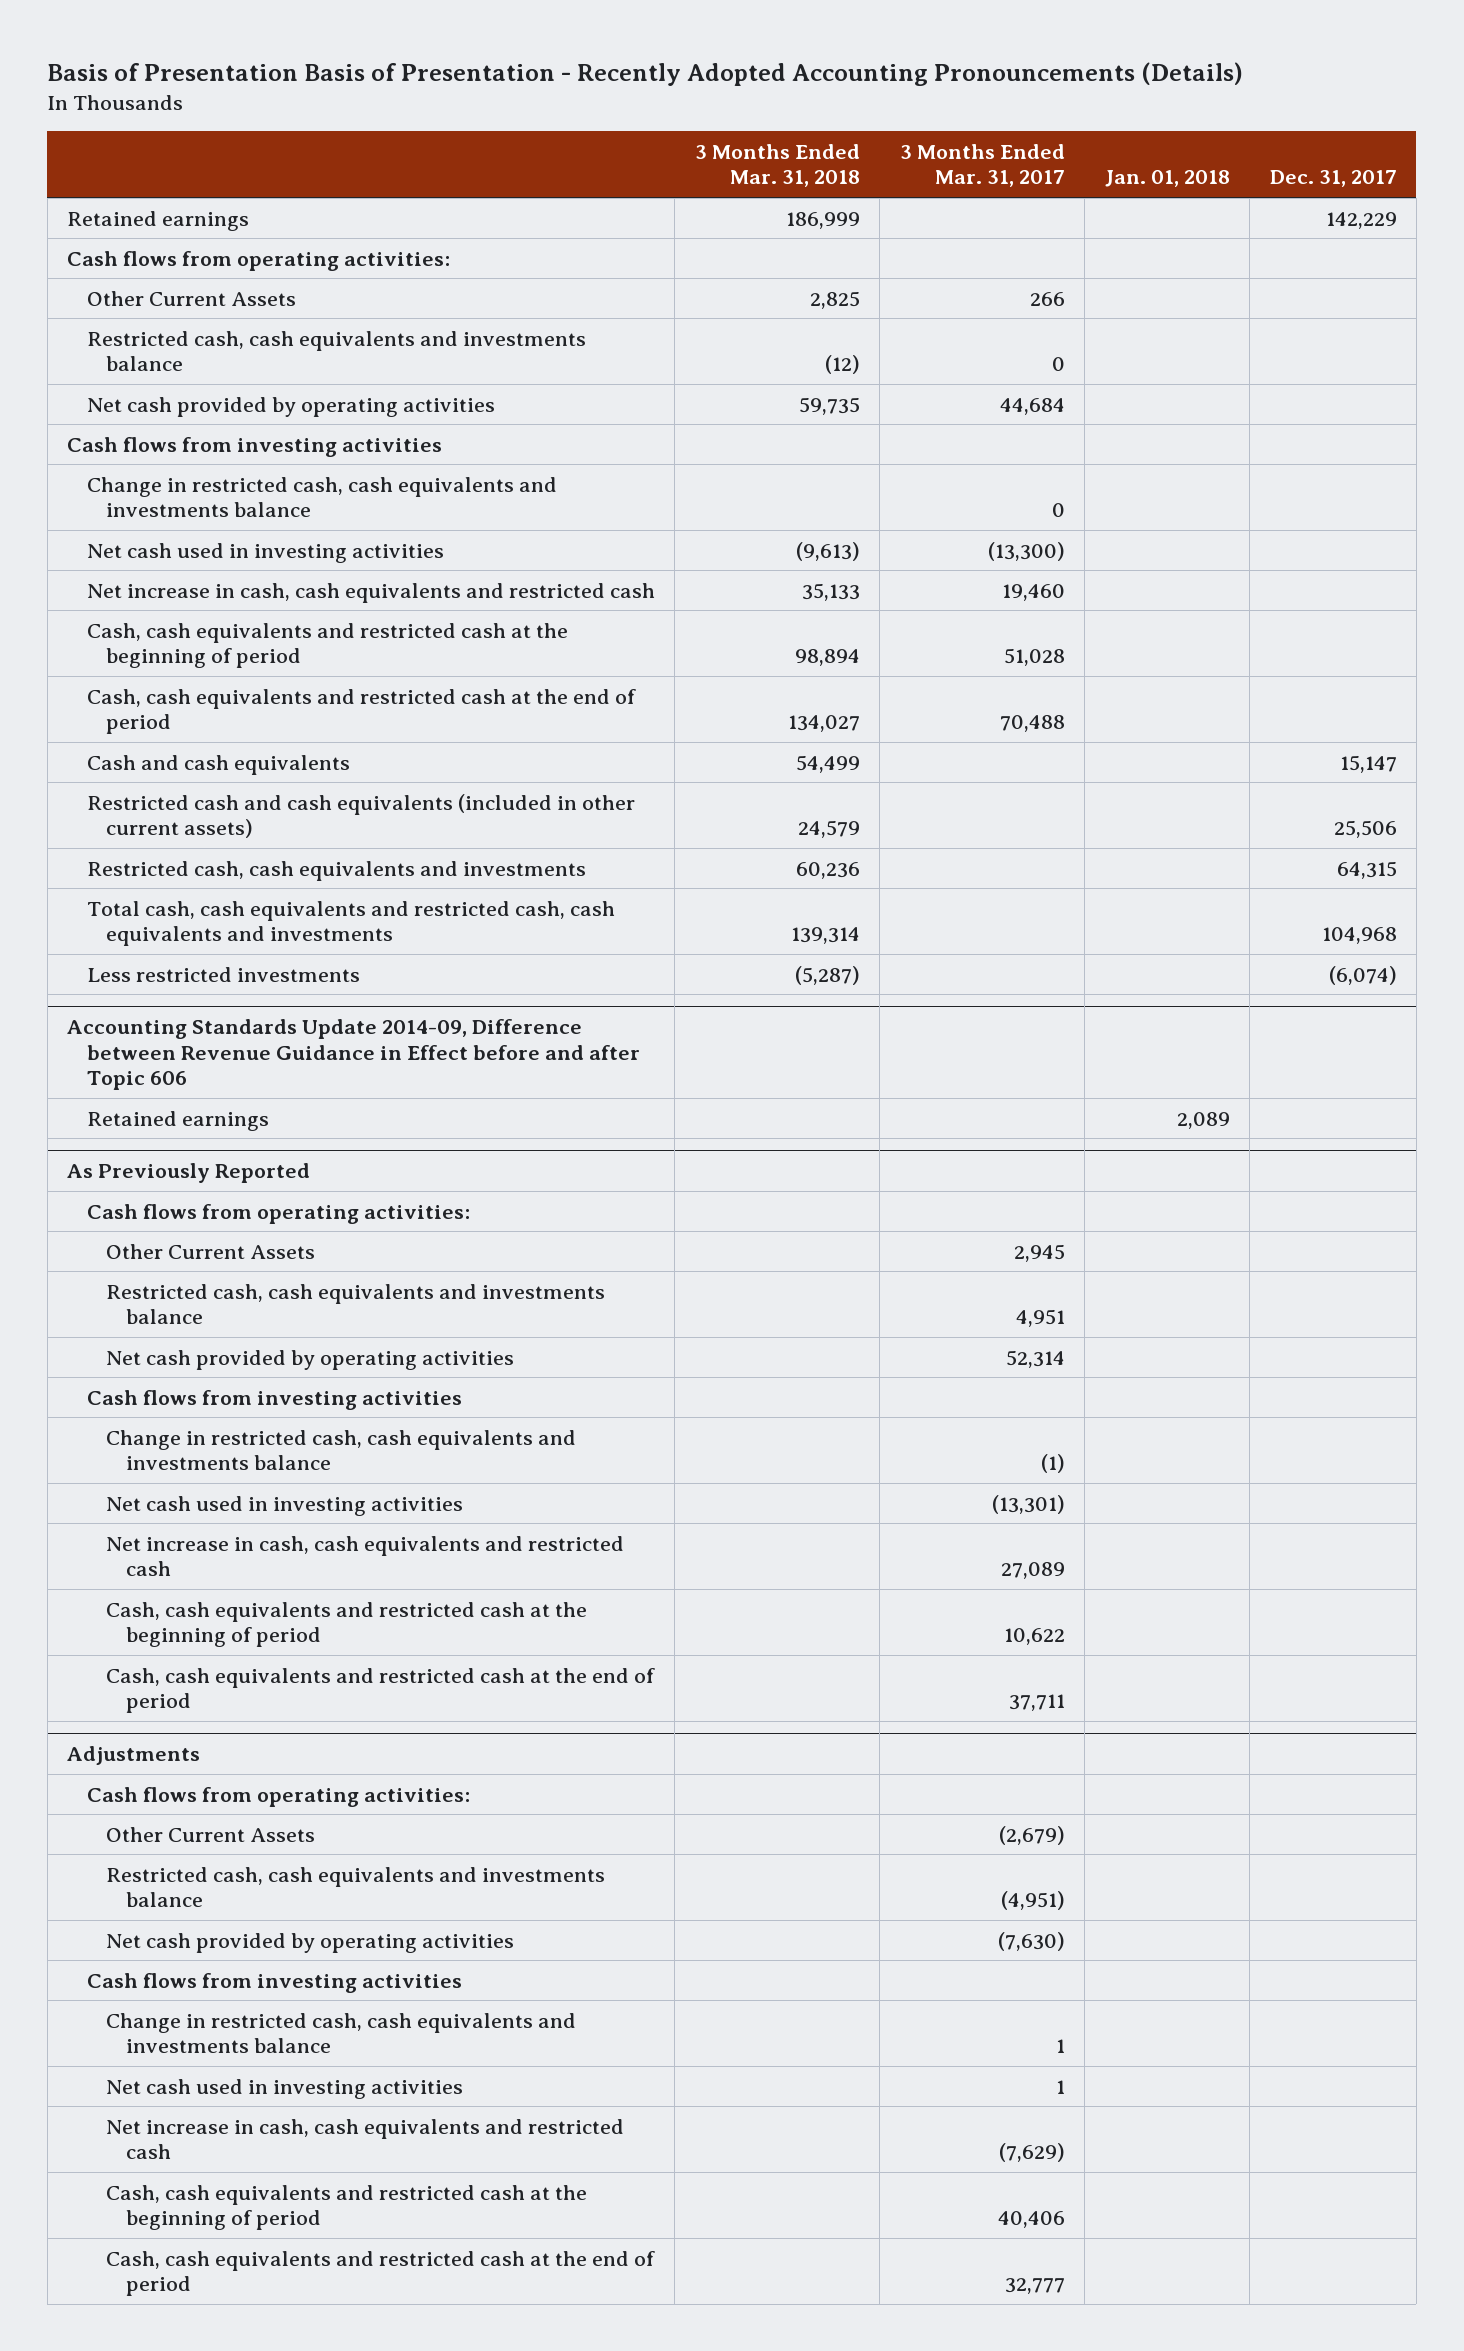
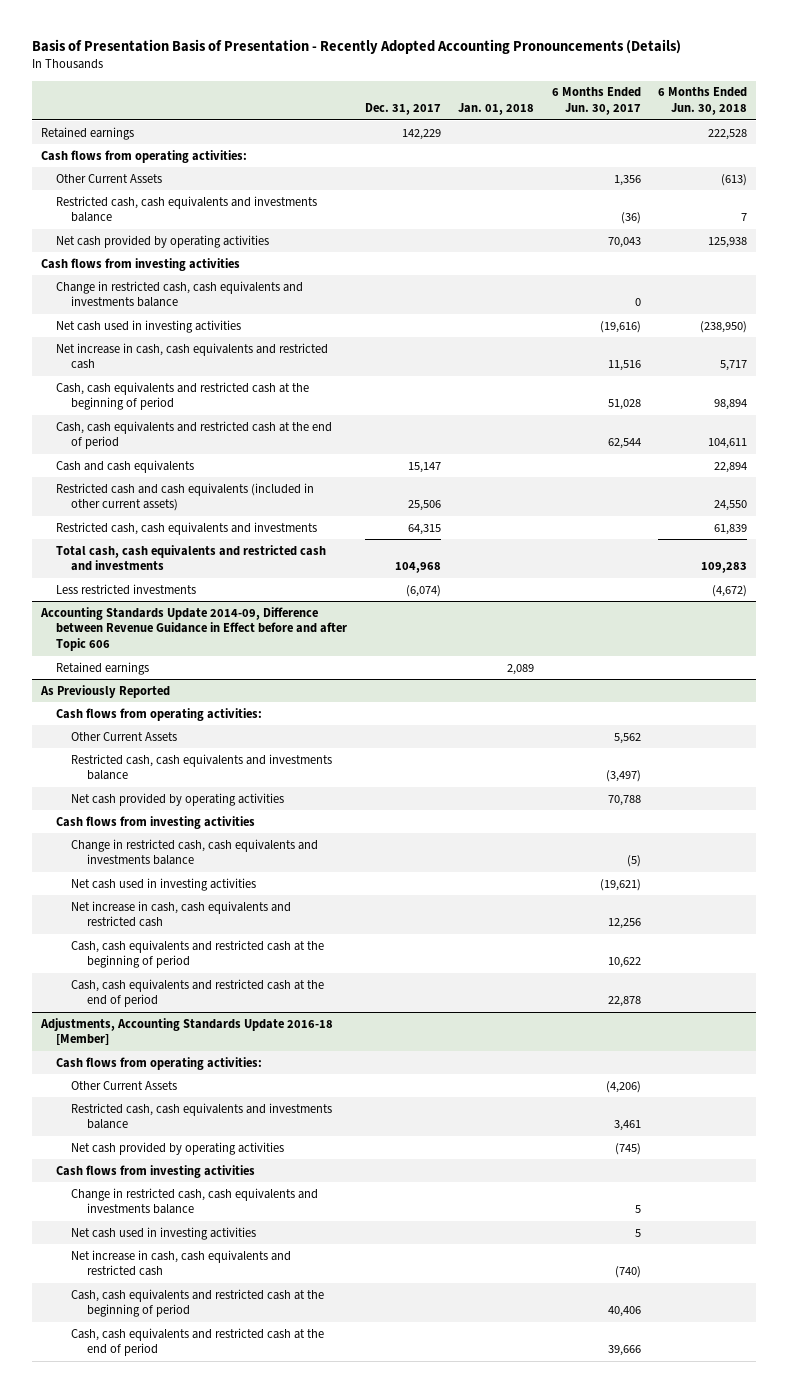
- | 3 Months Ended Mar. 31, 2018 | 3 Months Ended Mar. 31, 2017 | Jan. 01, 2018 | Dec. 31, 2017
+ | Dec. 31, 2017 | Jan. 01, 2018 | 6 Months Ended Jun. 30, 2017 | 6 Months Ended Jun. 30, 2018
- Total cash, cash equivalents and restricted cash, cash equivalents and investments | 139,314 | | | 104,968
+ Total cash, cash equivalents and restricted cash and investments | 104,968 | | | 109,283
- Adjustments
+ Adjustments, Accounting Standards Update 2016-18 [Member]

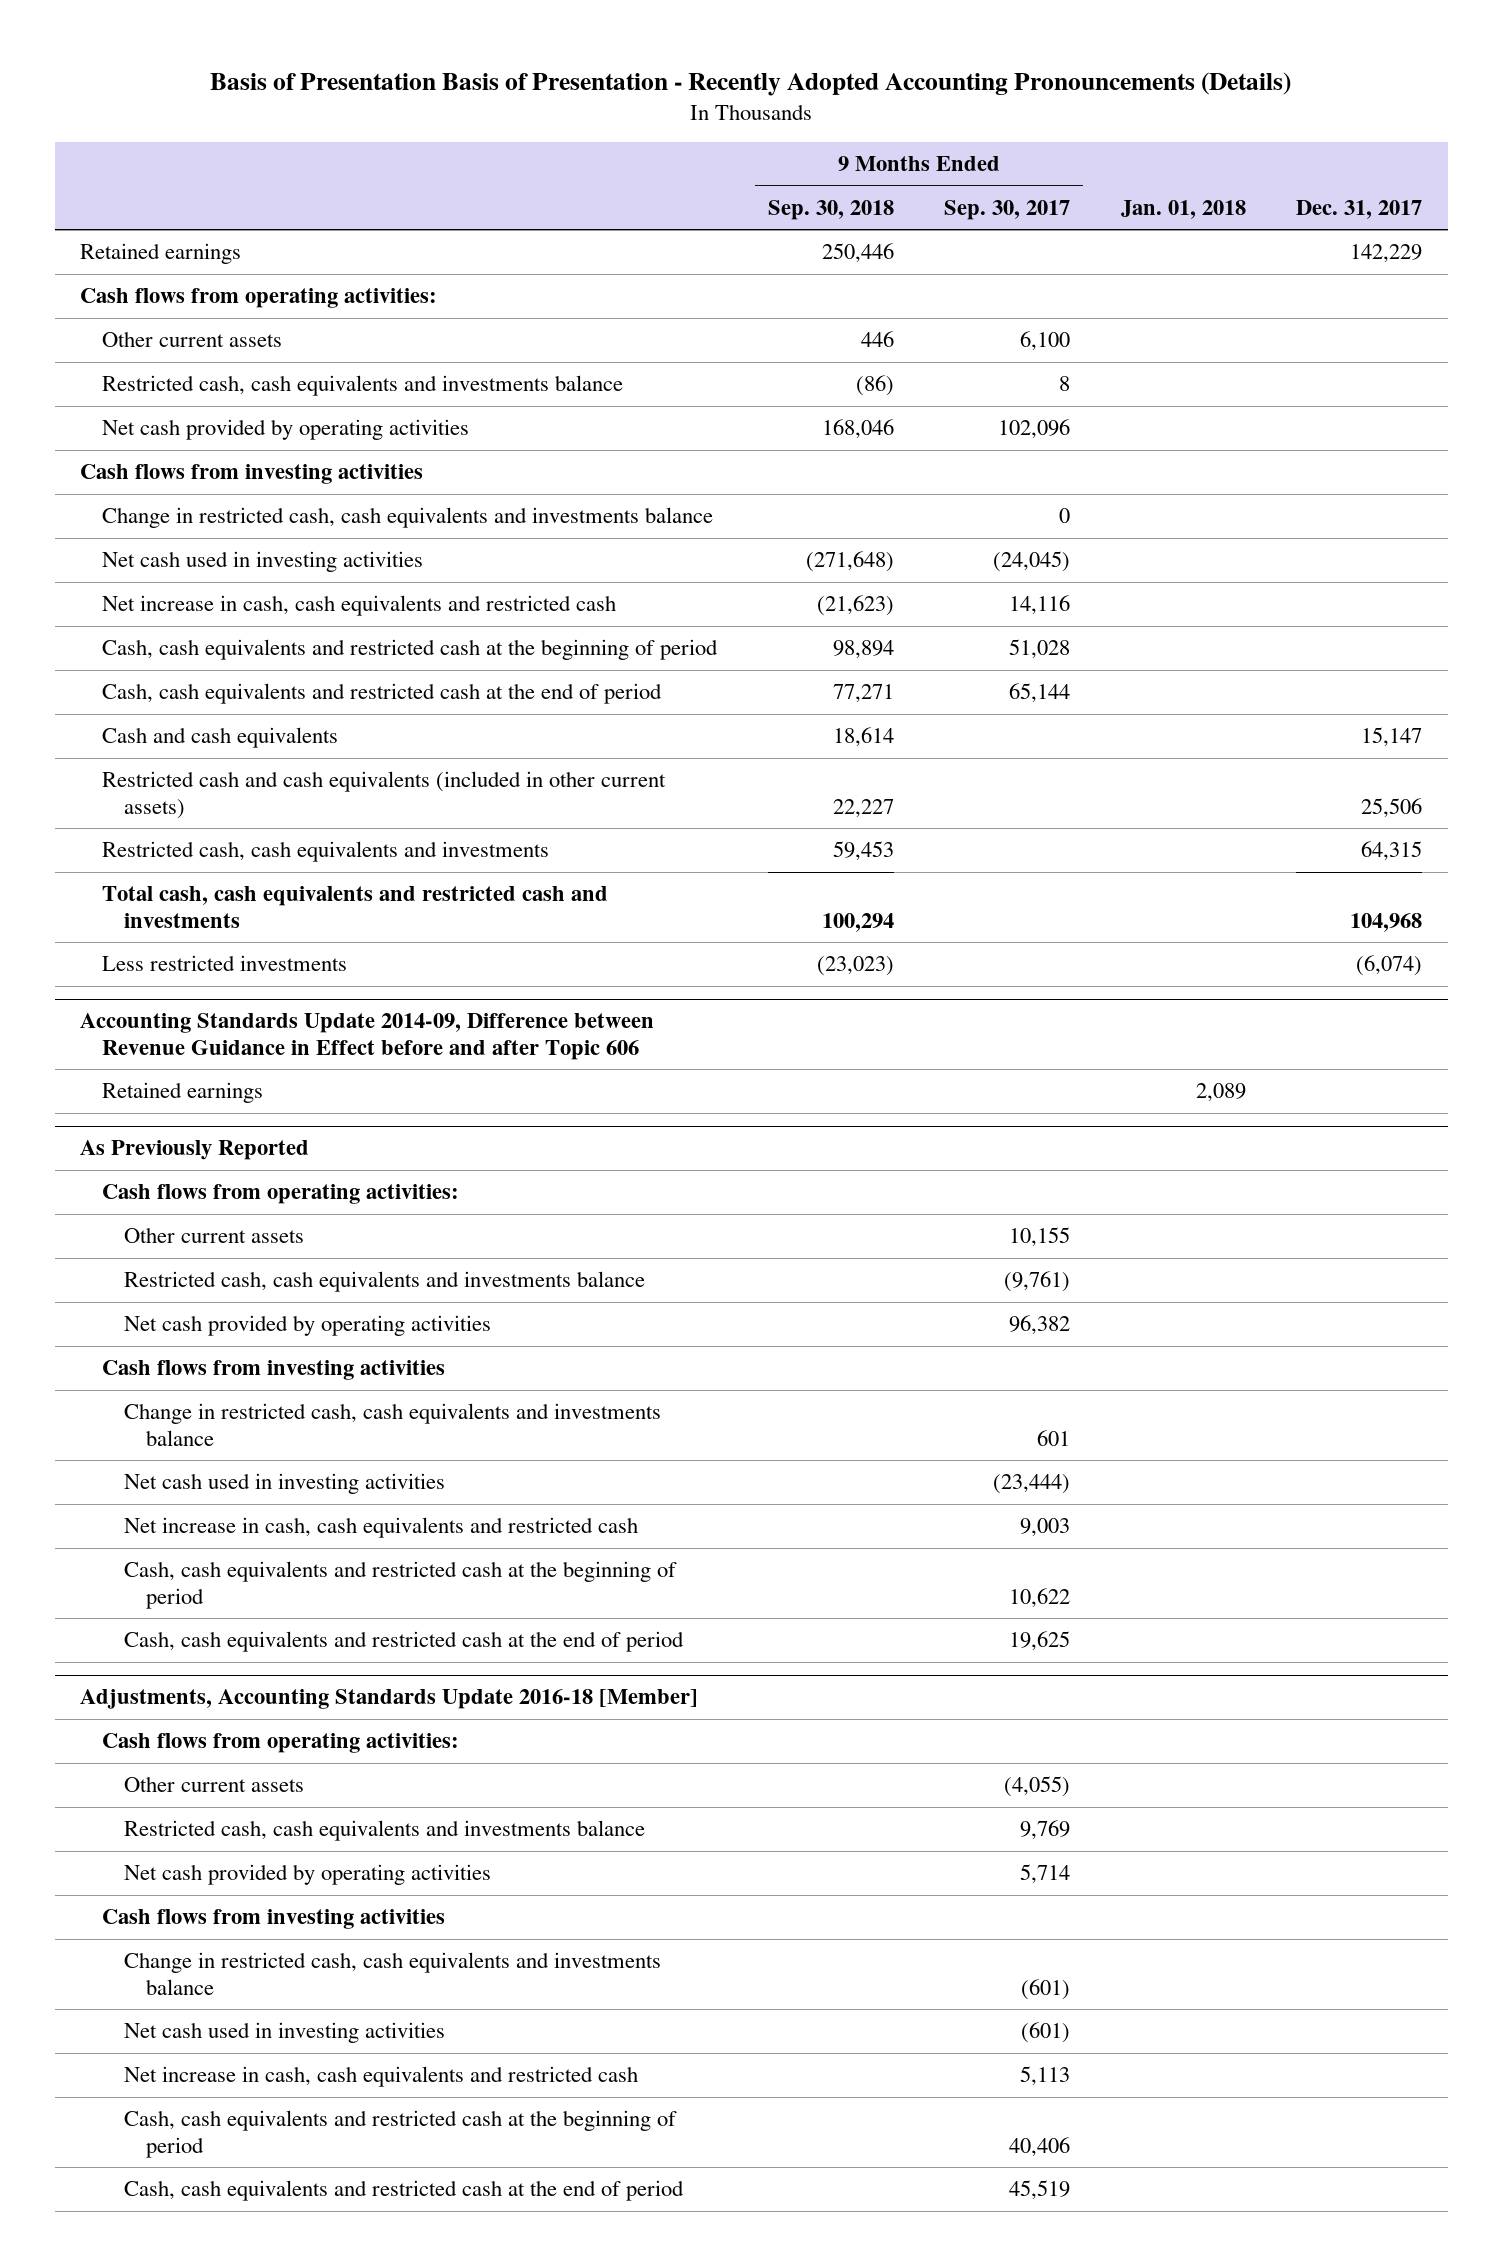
- | Dec. 31, 2017 | Jan. 01, 2018 | 6 Months Ended Jun. 30, 2017 | 6 Months Ended Jun. 30, 2018
+ | 9 Months Ended Sep. 30, 2018 | 9 Months Ended Sep. 30, 2017 | Jan. 01, 2018 | Dec. 31, 2017
- Other Current Assets | | | 1,356 | (613)
+ Other current assets | 446 | 6,100 | |
@ As Previously Reported
- Other Current Assets | | | 5,562 |
+ Other current assets | | 10,155 | |
@ Adjustments, Accounting Standards Update 2016-18 [Member]
- Other Current Assets | | | (4,206) |
+ Other current assets | | (4,055) | |

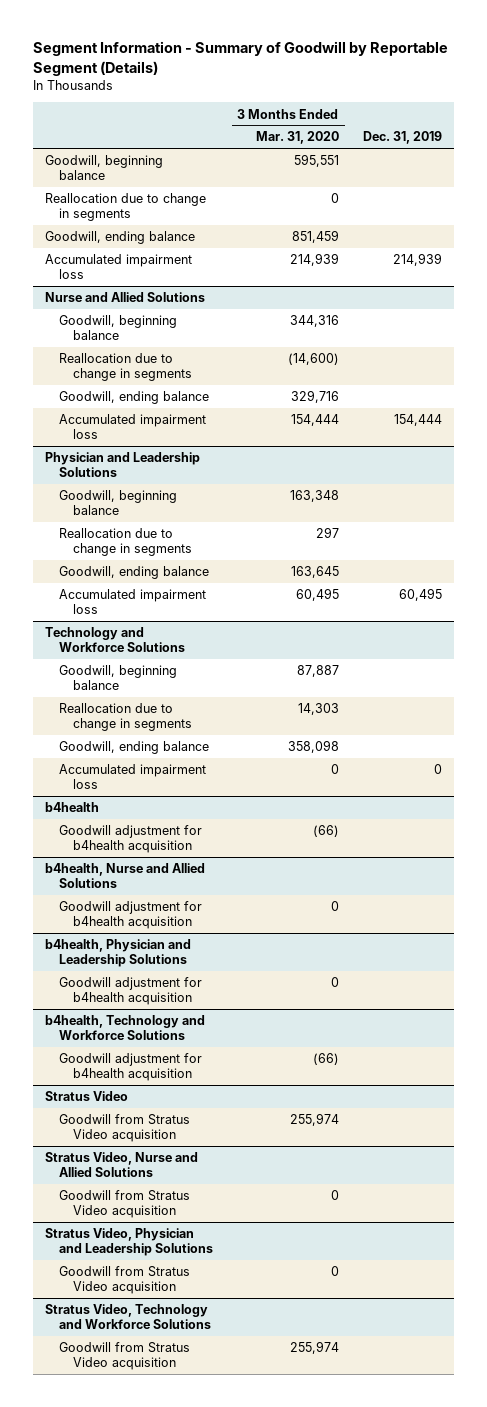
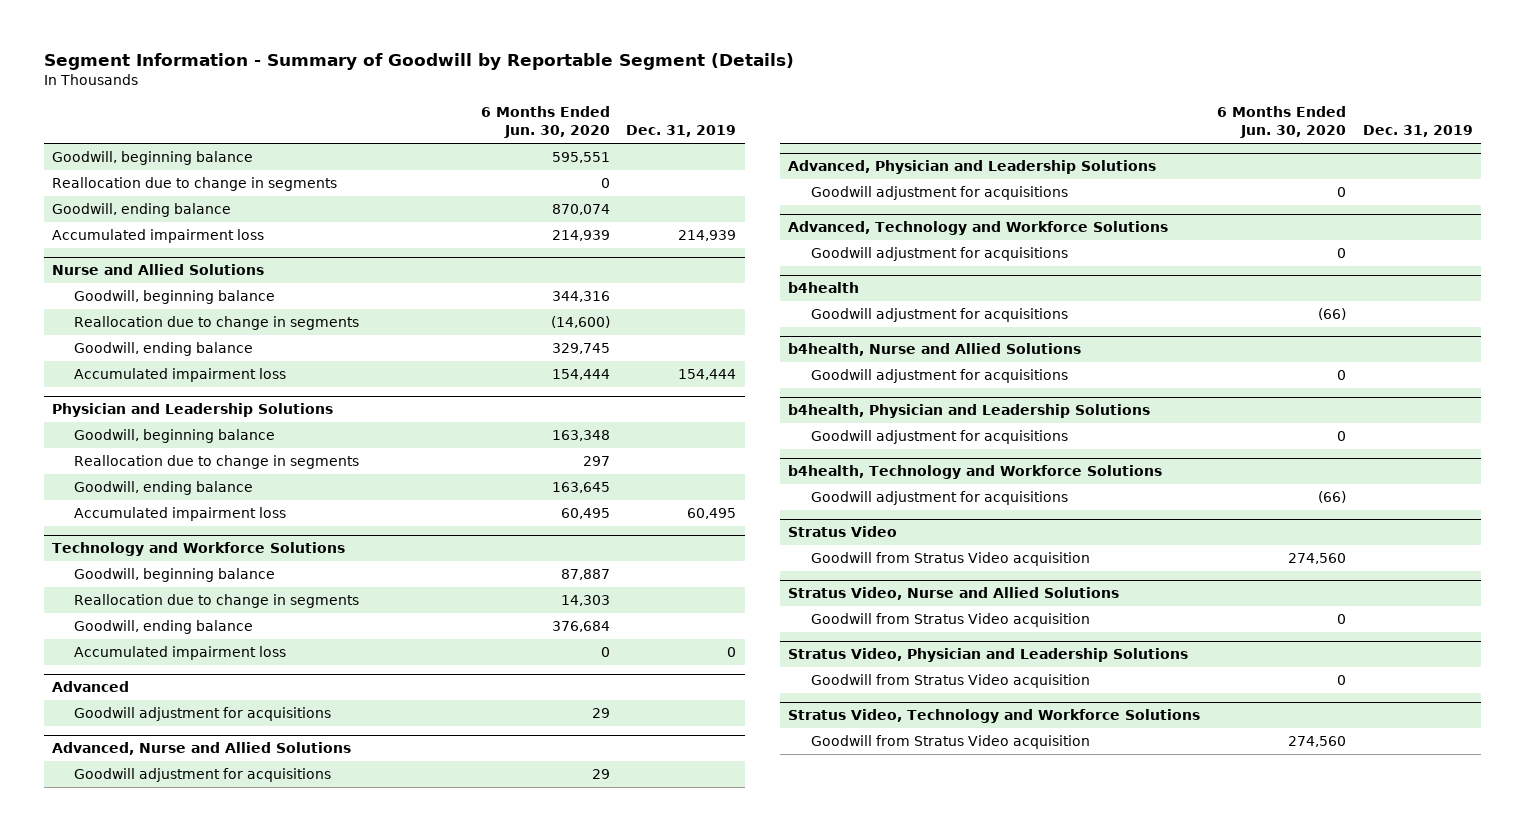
- | 3 Months Ended Mar. 31, 2020 | Dec. 31, 2019
+ | 6 Months Ended Jun. 30, 2020 | Dec. 31, 2019
+ Advanced
+ Goodwill adjustment for acquisitions | 29 |
+ Advanced, Nurse and Allied Solutions
+ Goodwill adjustment for acquisitions | 29 |
+ Advanced, Physician and Leadership Solutions
+ Goodwill adjustment for acquisitions | 0 |
+ Advanced, Technology and Workforce Solutions
+ Goodwill adjustment for acquisitions | 0 |
@ b4health
- Goodwill adjustment for b4health acquisition | (66) |
+ Goodwill adjustment for acquisitions | (66) |
@ b4health, Nurse and Allied Solutions
- Goodwill adjustment for b4health acquisition | 0 |
+ Goodwill adjustment for acquisitions | 0 |
@ b4health, Physician and Leadership Solutions
- Goodwill adjustment for b4health acquisition | 0 |
+ Goodwill adjustment for acquisitions | 0 |
@ b4health, Technology and Workforce Solutions
- Goodwill adjustment for b4health acquisition | (66) |
+ Goodwill adjustment for acquisitions | (66) |

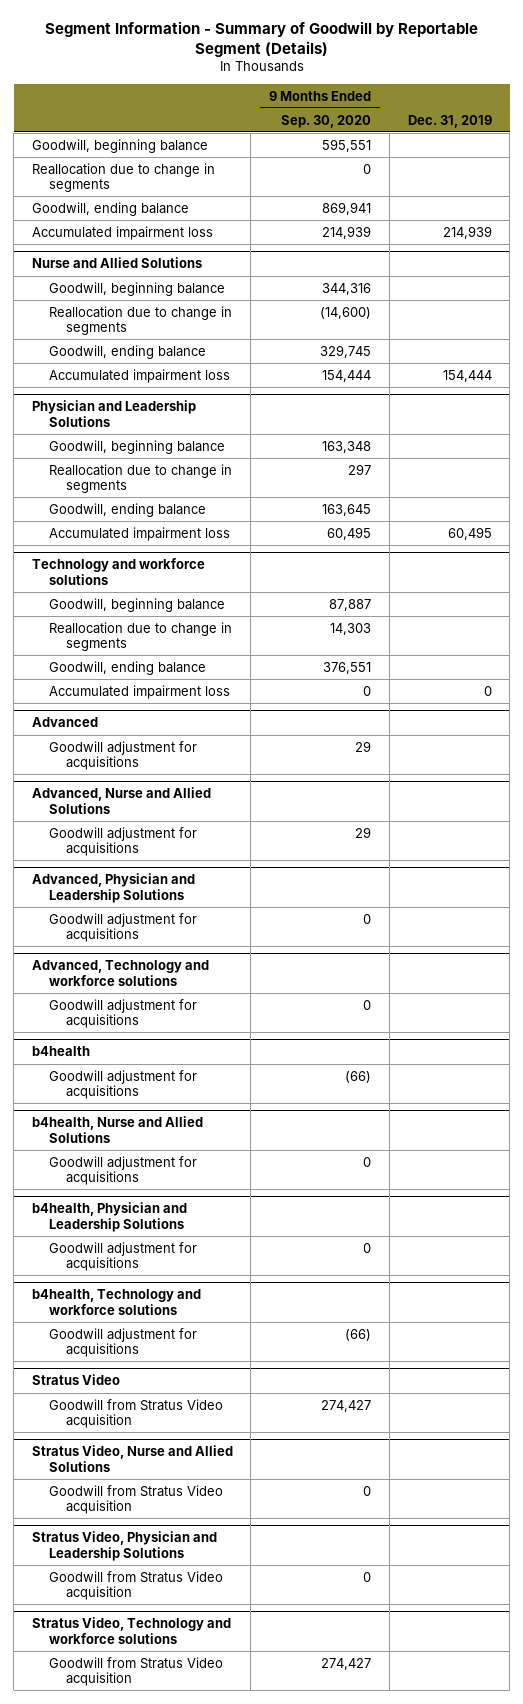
- | 6 Months Ended Jun. 30, 2020 | Dec. 31, 2019
+ | 9 Months Ended Sep. 30, 2020 | Dec. 31, 2019
- Technology and Workforce Solutions
+ Technology and workforce solutions
- Advanced, Technology and Workforce Solutions
+ Advanced, Technology and workforce solutions
- b4health, Technology and Workforce Solutions
+ b4health, Technology and workforce solutions
- Stratus Video, Technology and Workforce Solutions
+ Stratus Video, Technology and workforce solutions

